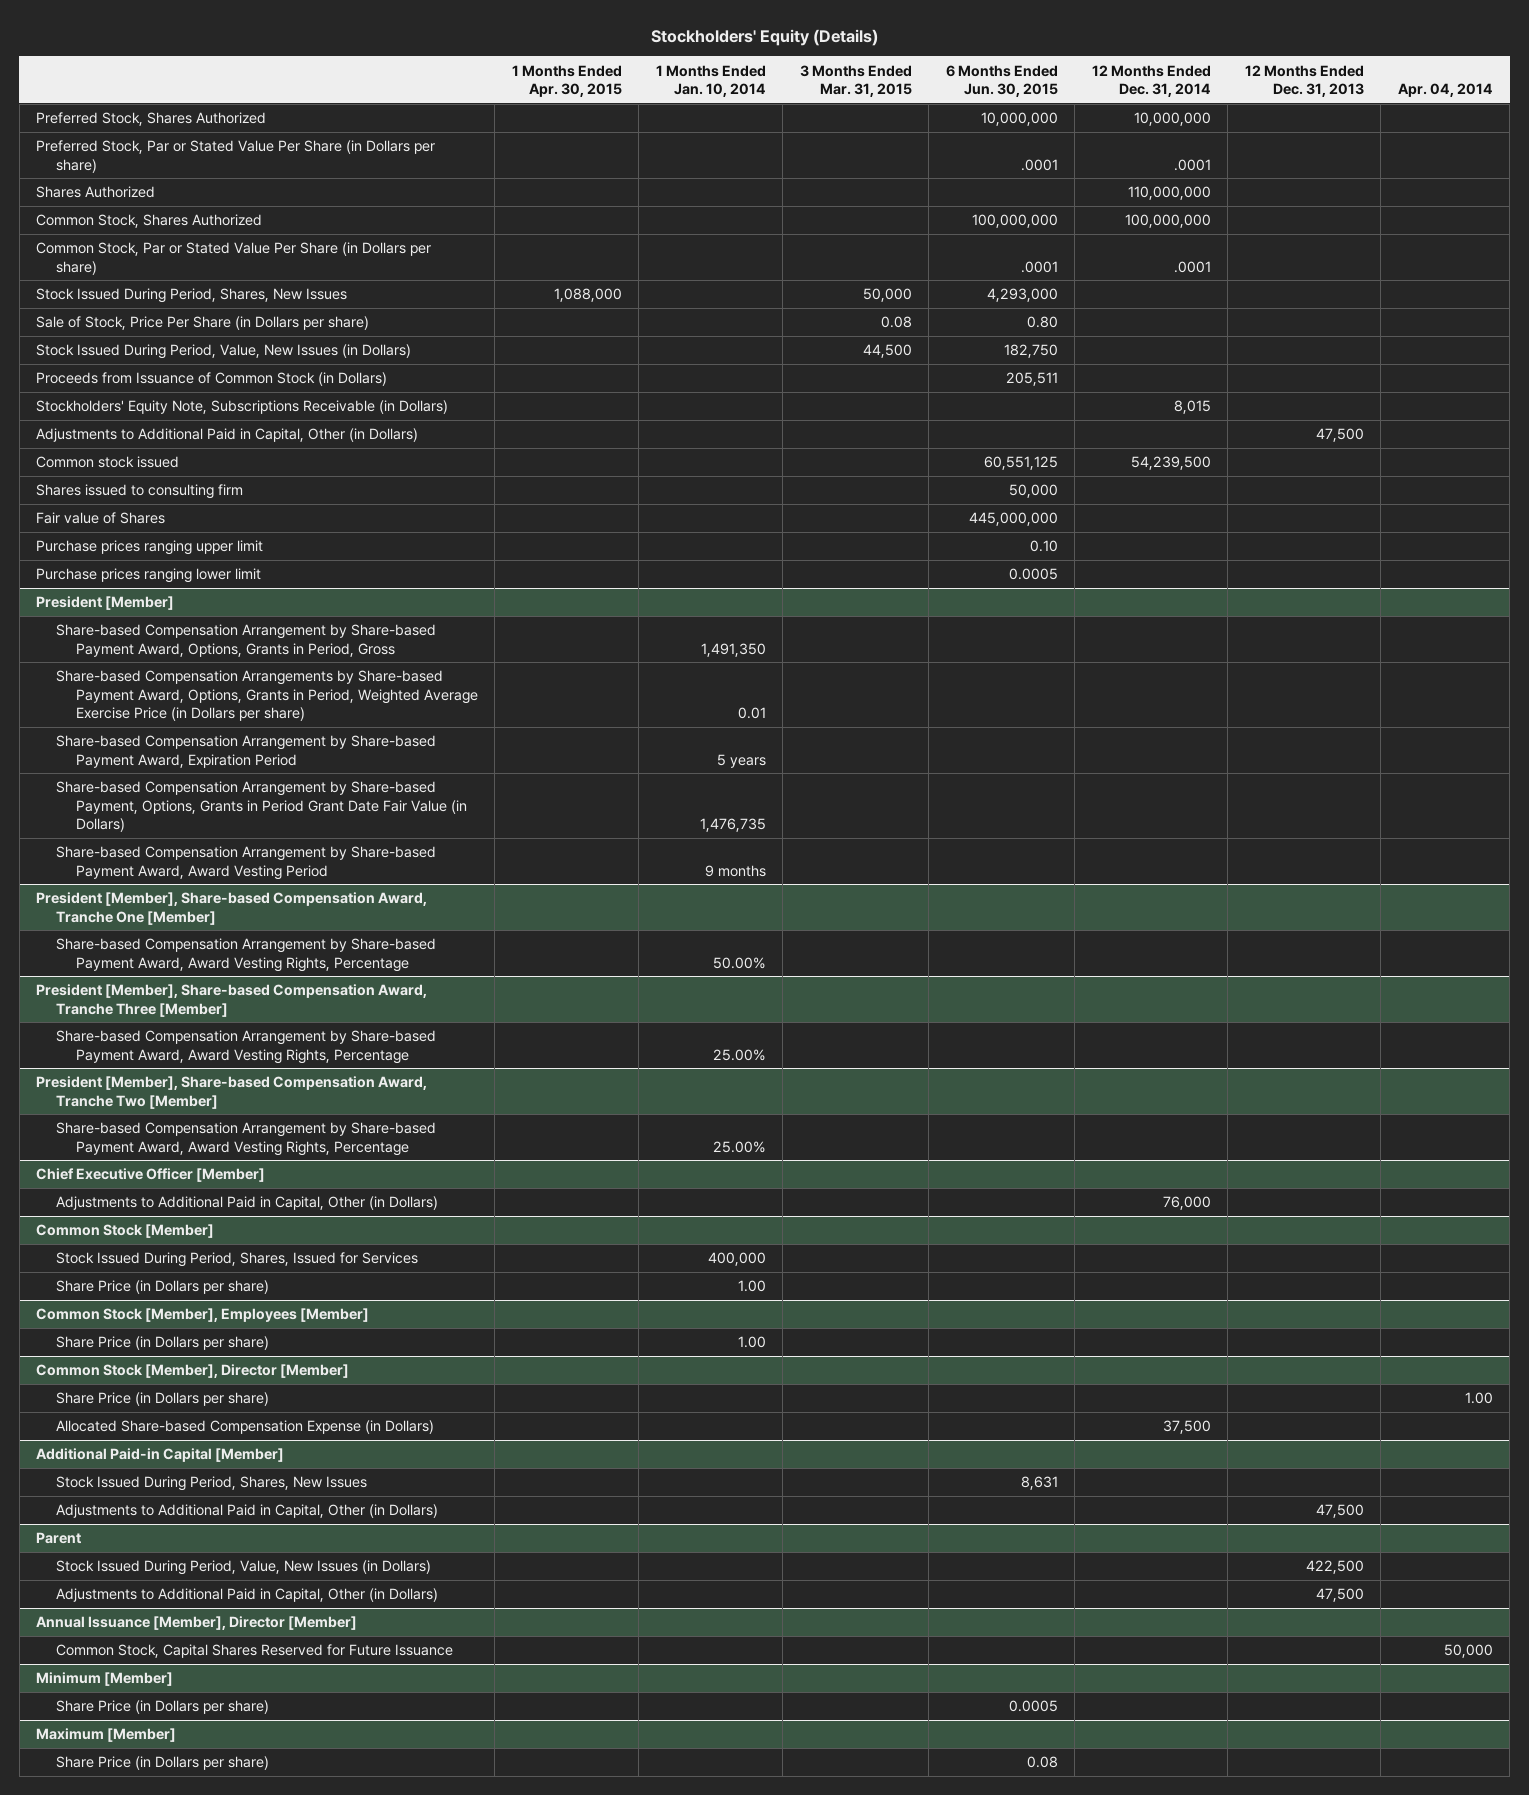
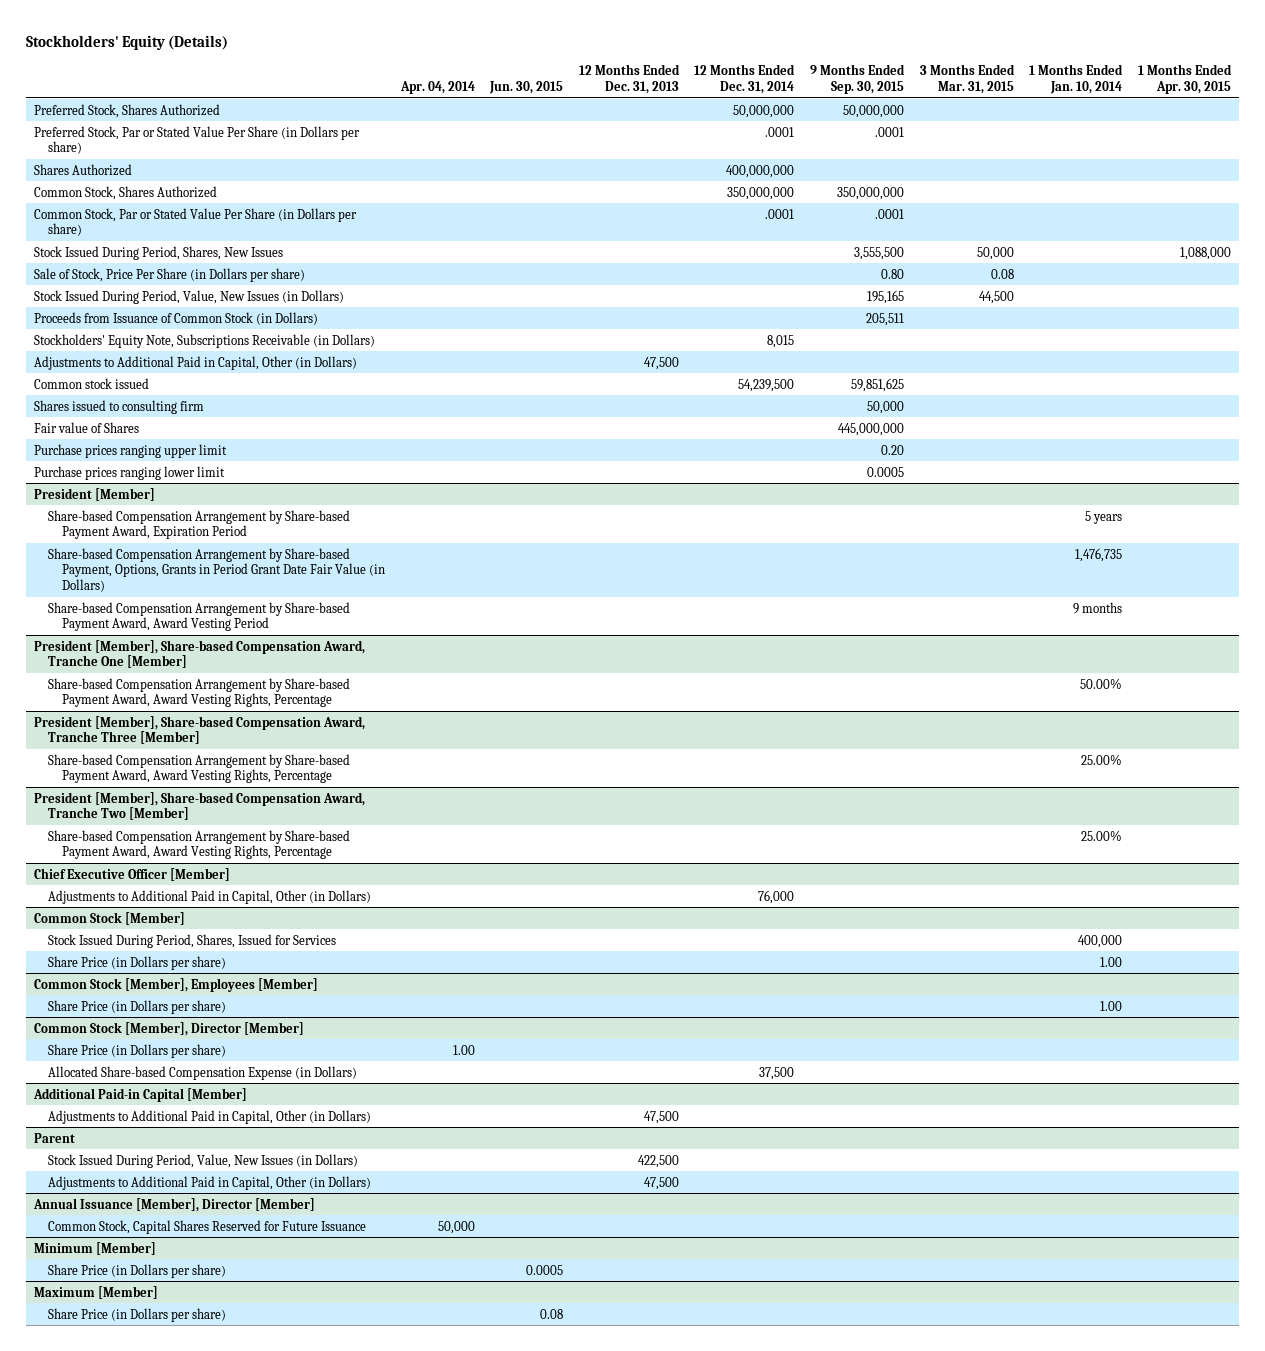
- | 1 Months Ended Apr. 30, 2015 | 1 Months Ended Jan. 10, 2014 | 3 Months Ended Mar. 31, 2015 | 6 Months Ended Jun. 30, 2015 | 12 Months Ended Dec. 31, 2014 | 12 Months Ended Dec. 31, 2013 | Apr. 04, 2014
+ | Apr. 04, 2014 | Jun. 30, 2015 | 12 Months Ended Dec. 31, 2013 | 12 Months Ended Dec. 31, 2014 | 9 Months Ended Sep. 30, 2015 | 3 Months Ended Mar. 31, 2015 | 1 Months Ended Jan. 10, 2014 | 1 Months Ended Apr. 30, 2015
- Preferred Stock, Shares Authorized | | | | 10,000,000 | 10,000,000 | |
+ Preferred Stock, Shares Authorized | | | | 50,000,000 | 50,000,000 | | |
- Shares Authorized | | | | | 110,000,000 | |
- Common Stock, Shares Authorized | | | | 100,000,000 | 100,000,000 | |
+ Shares Authorized | | | | 400,000,000 | | | |
+ Common Stock, Shares Authorized | | | | 350,000,000 | 350,000,000 | | |
@ President [Member]
- Share-based Compensation Arrangement by Share-based Payment Award, Options, Grants in Period, Gross | | 1,491,350 | | | | |
- Share-based Compensation Arrangements by Share-based Payment Award, Options, Grants in Period, Weighted Average Exercise Price (in Dollars per share) | | 0.01 | | | | |
@ Additional Paid-in Capital [Member]
- Stock Issued During Period, Shares, New Issues | | | | 8,631 | | |

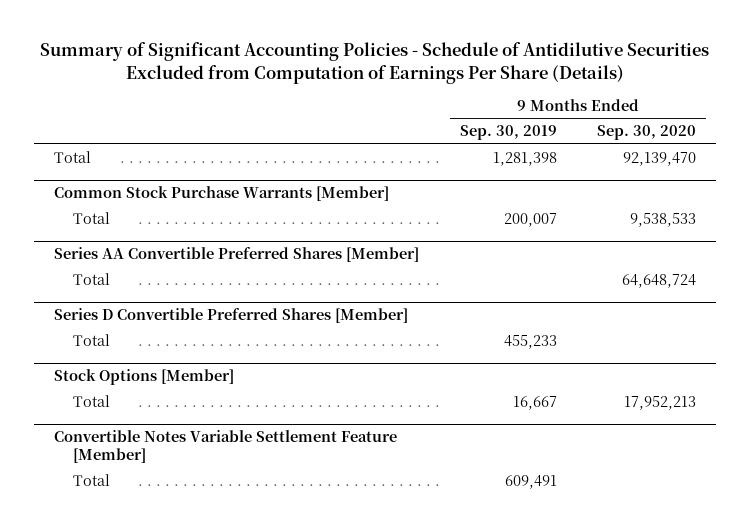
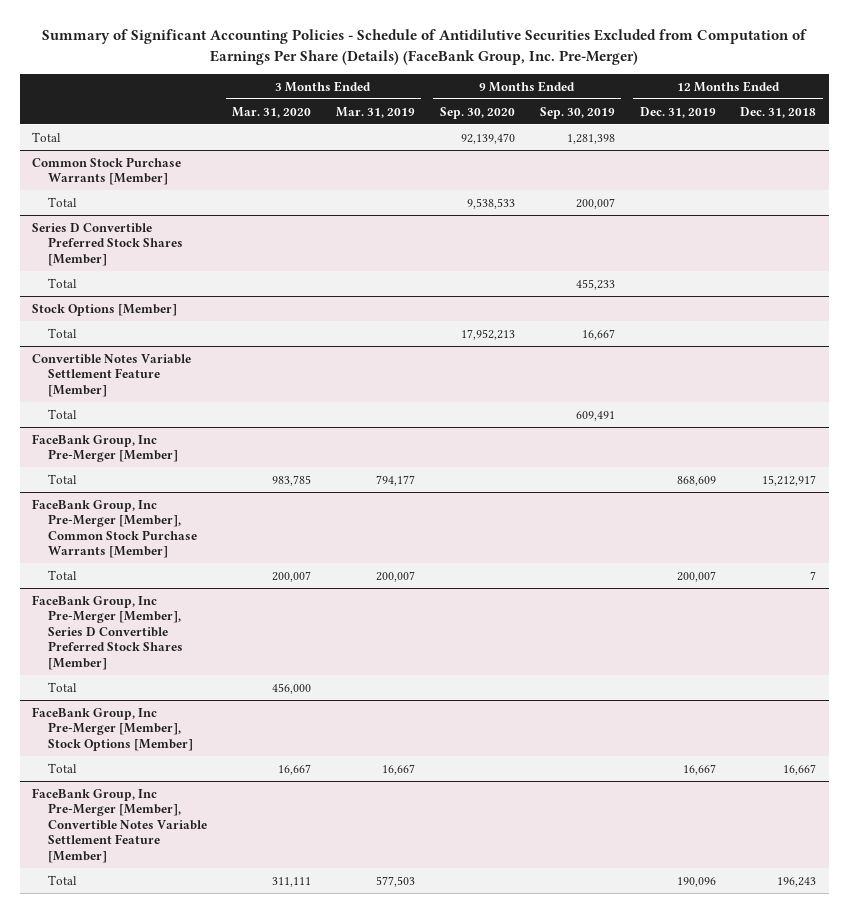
- Summary of Significant Accounting Policies - Schedule of Antidilutive Securities Excluded from Computation of Earnings Per Share (Details)
+ Summary of Significant Accounting Policies - Schedule of Antidilutive Securities Excluded from Computation of Earnings Per Share (Details) (FaceBank Group, Inc. Pre-Merger)
- | 9 Months Ended Sep. 30, 2019 | 9 Months Ended Sep. 30, 2020
+ | 3 Months Ended Mar. 31, 2020 | 3 Months Ended Mar. 31, 2019 | 9 Months Ended Sep. 30, 2020 | 9 Months Ended Sep. 30, 2019 | 12 Months Ended Dec. 31, 2019 | 12 Months Ended Dec. 31, 2018
- Series AA Convertible Preferred Shares [Member]
- Total | | 64,648,724
- Series D Convertible Preferred Shares [Member]
+ Series D Convertible Preferred Stock Shares [Member]
+ FaceBank Group, Inc Pre-Merger [Member]
+ Total | 983,785 | 794,177 | | | 868,609 | 15,212,917
+ FaceBank Group, Inc Pre-Merger [Member], Common Stock Purchase Warrants [Member]
+ Total | 200,007 | 200,007 | | | 200,007 | 7
+ FaceBank Group, Inc Pre-Merger [Member], Series D Convertible Preferred Stock Shares [Member]
+ Total | 456,000 | | | | |
+ FaceBank Group, Inc Pre-Merger [Member], Stock Options [Member]
+ Total | 16,667 | 16,667 | | | 16,667 | 16,667
+ FaceBank Group, Inc Pre-Merger [Member], Convertible Notes Variable Settlement Feature [Member]
+ Total | 311,111 | 577,503 | | | 190,096 | 196,243

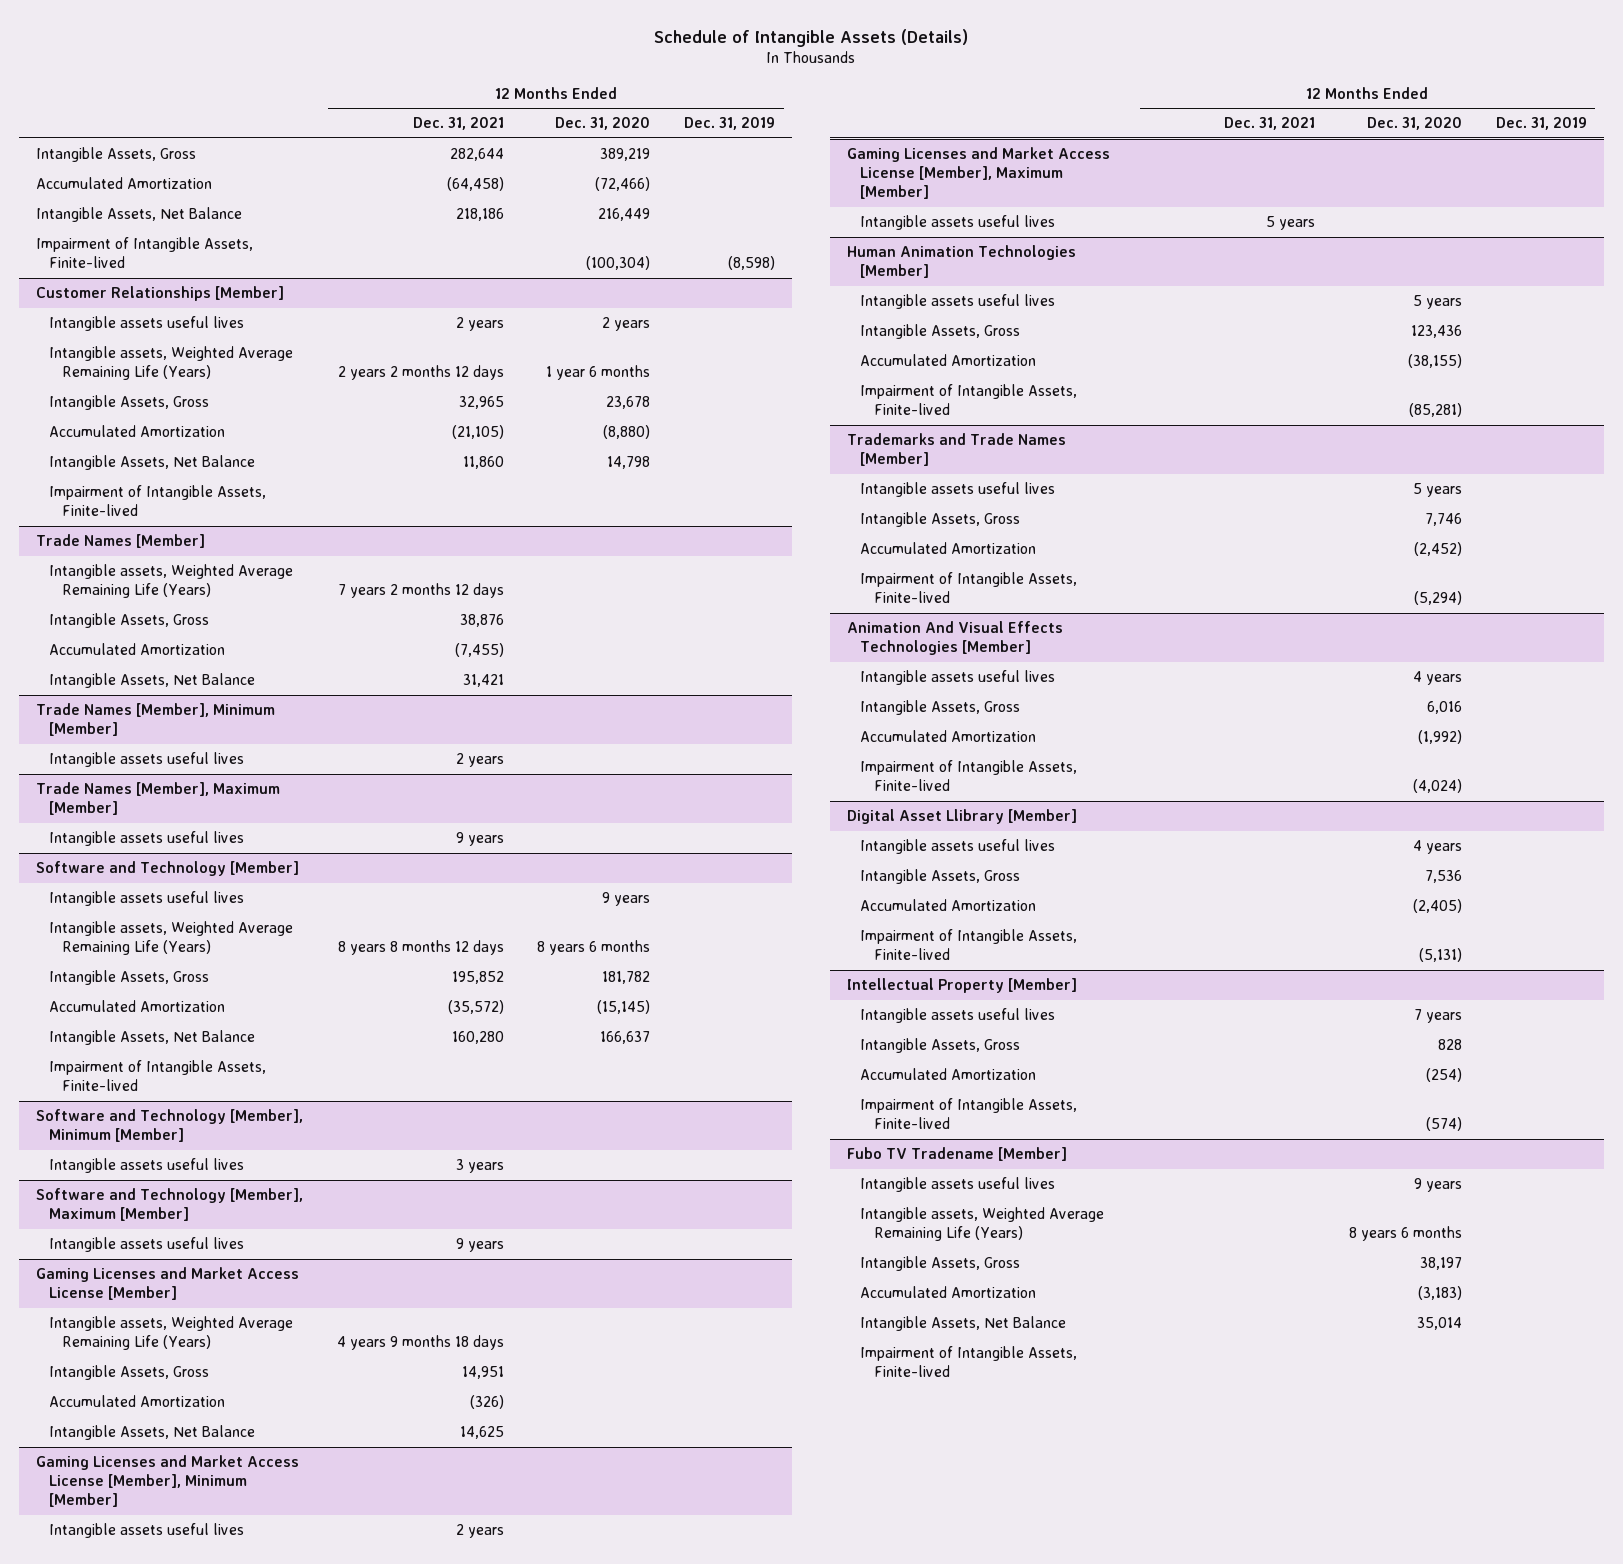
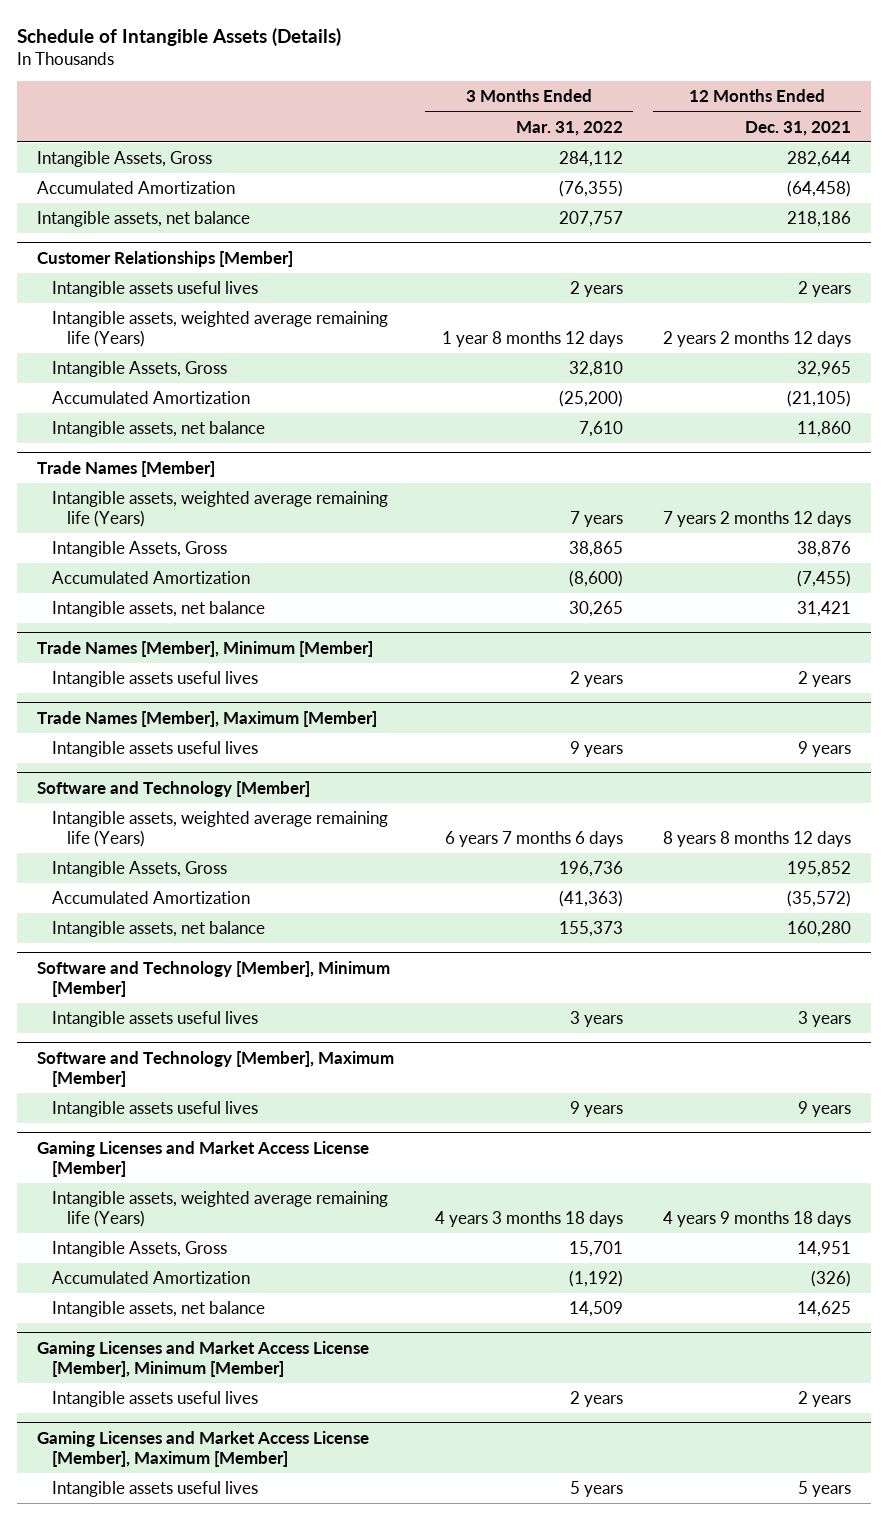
- | 12 Months Ended Dec. 31, 2021 | 12 Months Ended Dec. 31, 2020 | 12 Months Ended Dec. 31, 2019
+ | 3 Months Ended Mar. 31, 2022 | 12 Months Ended Dec. 31, 2021
- Intangible Assets, Net Balance | 218,186 | 216,449 |
- Impairment of Intangible Assets, Finite-lived | | (100,304) | (8,598)
+ Intangible assets, net balance | 207,757 | 218,186
@ Customer Relationships [Member]
- Intangible assets, Weighted Average Remaining Life (Years) | 2 years 2 months 12 days | 1 year 6 months |
+ Intangible assets, weighted average remaining life (Years) | 1 year 8 months 12 days | 2 years 2 months 12 days
- Intangible Assets, Net Balance | 11,860 | 14,798 |
- Impairment of Intangible Assets, Finite-lived
+ Intangible assets, net balance | 7,610 | 11,860
@ Trade Names [Member]
- Intangible assets, Weighted Average Remaining Life (Years) | 7 years 2 months 12 days | |
+ Intangible assets, weighted average remaining life (Years) | 7 years | 7 years 2 months 12 days
- Intangible Assets, Net Balance | 31,421 | |
+ Intangible assets, net balance | 30,265 | 31,421
@ Software and Technology [Member]
- Intangible assets useful lives | | 9 years |
- Intangible assets, Weighted Average Remaining Life (Years) | 8 years 8 months 12 days | 8 years 6 months |
+ Intangible assets, weighted average remaining life (Years) | 6 years 7 months 6 days | 8 years 8 months 12 days
- Intangible Assets, Net Balance | 160,280 | 166,637 |
- Impairment of Intangible Assets, Finite-lived
+ Intangible assets, net balance | 155,373 | 160,280
@ Gaming Licenses and Market Access License [Member]
- Intangible assets, Weighted Average Remaining Life (Years) | 4 years 9 months 18 days | |
+ Intangible assets, weighted average remaining life (Years) | 4 years 3 months 18 days | 4 years 9 months 18 days
- Intangible Assets, Net Balance | 14,625 | |
+ Intangible assets, net balance | 14,509 | 14,625
- Human Animation Technologies [Member]
- Intangible assets useful lives | | 5 years |
- Intangible Assets, Gross | | 123,436 |
- Accumulated Amortization | | (38,155) |
- Impairment of Intangible Assets, Finite-lived | | (85,281) |
- Trademarks and Trade Names [Member]
- Intangible assets useful lives | | 5 years |
- Intangible Assets, Gross | | 7,746 |
- Accumulated Amortization | | (2,452) |
- Impairment of Intangible Assets, Finite-lived | | (5,294) |
- Animation And Visual Effects Technologies [Member]
- Intangible assets useful lives | | 4 years |
- Intangible Assets, Gross | | 6,016 |
- Accumulated Amortization | | (1,992) |
- Impairment of Intangible Assets, Finite-lived | | (4,024) |
- Digital Asset Llibrary [Member]
- Intangible assets useful lives | | 4 years |
- Intangible Assets, Gross | | 7,536 |
- Accumulated Amortization | | (2,405) |
- Impairment of Intangible Assets, Finite-lived | | (5,131) |
- Intellectual Property [Member]
- Intangible assets useful lives | | 7 years |
- Intangible Assets, Gross | | 828 |
- Accumulated Amortization | | (254) |
- Impairment of Intangible Assets, Finite-lived | | (574) |
- Fubo TV Tradename [Member]
- Intangible assets useful lives | | 9 years |
- Intangible assets, Weighted Average Remaining Life (Years) | | 8 years 6 months |
- Intangible Assets, Gross | | 38,197 |
- Accumulated Amortization | | (3,183) |
- Intangible Assets, Net Balance | | 35,014 |
- Impairment of Intangible Assets, Finite-lived

